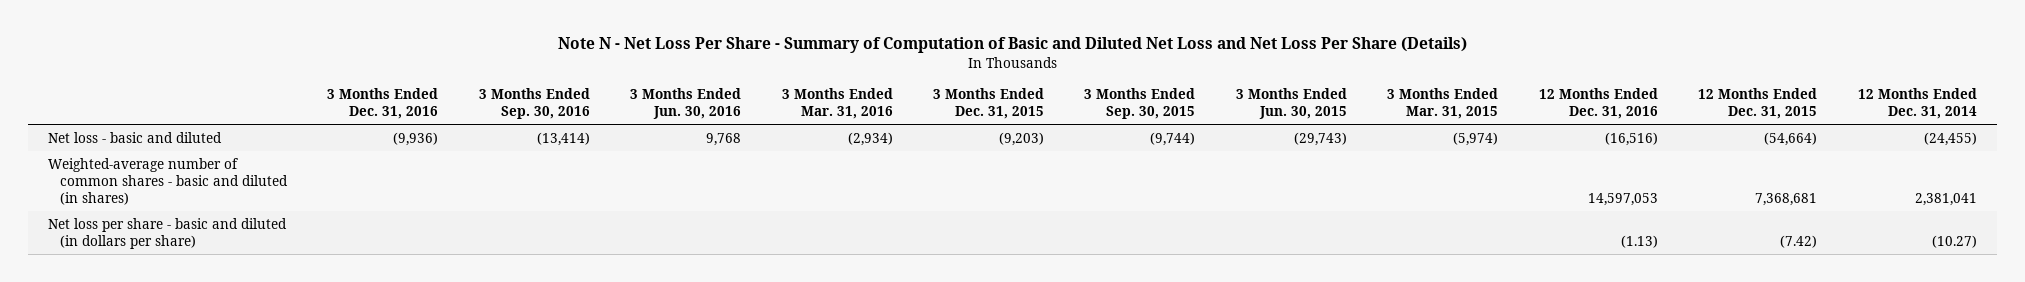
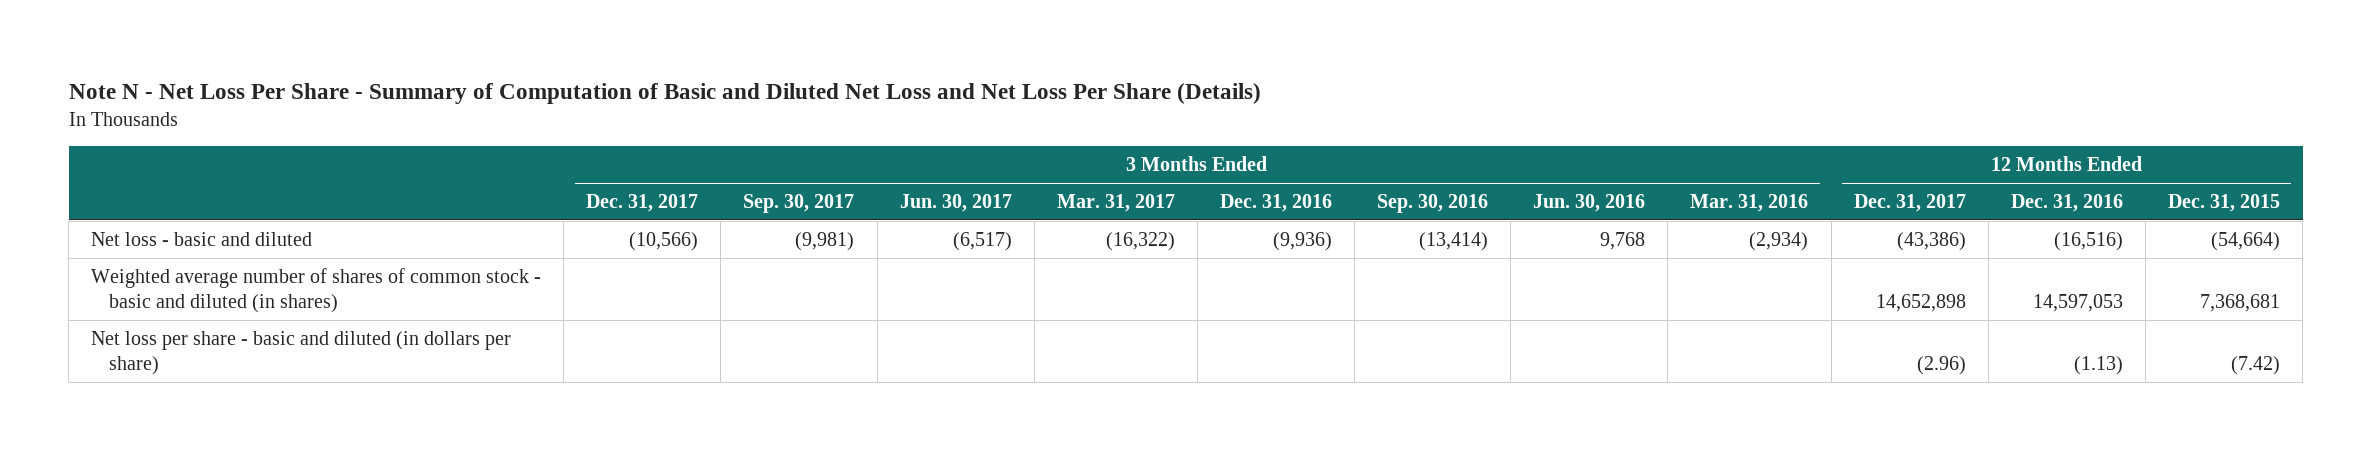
- | 3 Months Ended Dec. 31, 2016 | 3 Months Ended Sep. 30, 2016 | 3 Months Ended Jun. 30, 2016 | 3 Months Ended Mar. 31, 2016 | 3 Months Ended Dec. 31, 2015 | 3 Months Ended Sep. 30, 2015 | 3 Months Ended Jun. 30, 2015 | 3 Months Ended Mar. 31, 2015 | 12 Months Ended Dec. 31, 2016 | 12 Months Ended Dec. 31, 2015 | 12 Months Ended Dec. 31, 2014
+ | 3 Months Ended Dec. 31, 2017 | 3 Months Ended Sep. 30, 2017 | 3 Months Ended Jun. 30, 2017 | 3 Months Ended Mar. 31, 2017 | 3 Months Ended Dec. 31, 2016 | 3 Months Ended Sep. 30, 2016 | 3 Months Ended Jun. 30, 2016 | 3 Months Ended Mar. 31, 2016 | 12 Months Ended Dec. 31, 2017 | 12 Months Ended Dec. 31, 2016 | 12 Months Ended Dec. 31, 2015
- Weighted-average number of common shares - basic and diluted (in shares) | | | | | | | | | 14,597,053 | 7,368,681 | 2,381,041
+ Weighted average number of shares of common stock - basic and diluted (in shares) | | | | | | | | | 14,652,898 | 14,597,053 | 7,368,681

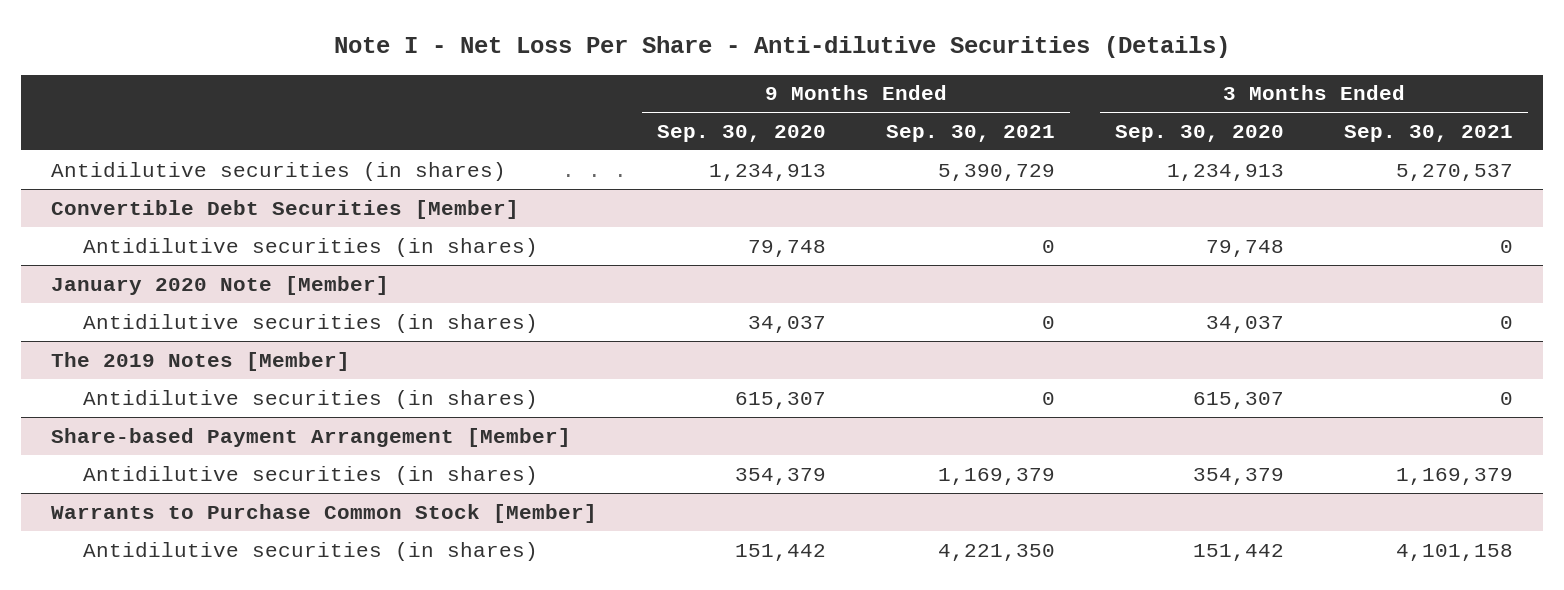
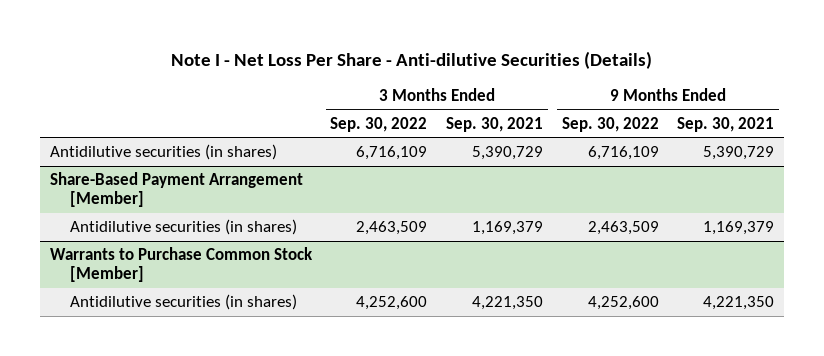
- | 9 Months Ended Sep. 30, 2020 | 9 Months Ended Sep. 30, 2021 | 3 Months Ended Sep. 30, 2020 | 3 Months Ended Sep. 30, 2021
+ | 3 Months Ended Sep. 30, 2022 | 3 Months Ended Sep. 30, 2021 | 9 Months Ended Sep. 30, 2022 | 9 Months Ended Sep. 30, 2021
- Antidilutive securities (in shares) | 1,234,913 | 5,390,729 | 1,234,913 | 5,270,537
- Convertible Debt Securities [Member]
- Antidilutive securities (in shares) | 79,748 | 0 | 79,748 | 0
- January 2020 Note [Member]
- Antidilutive securities (in shares) | 34,037 | 0 | 34,037 | 0
- The 2019 Notes [Member]
- Antidilutive securities (in shares) | 615,307 | 0 | 615,307 | 0
- Share-based Payment Arrangement [Member]
+ Antidilutive securities (in shares) | 6,716,109 | 5,390,729 | 6,716,109 | 5,390,729
+ Share-Based Payment Arrangement [Member]
@ Warrants to Purchase Common Stock [Member]
- Antidilutive securities (in shares) | 151,442 | 4,221,350 | 151,442 | 4,101,158
+ Antidilutive securities (in shares) | 4,252,600 | 4,221,350 | 4,252,600 | 4,221,350

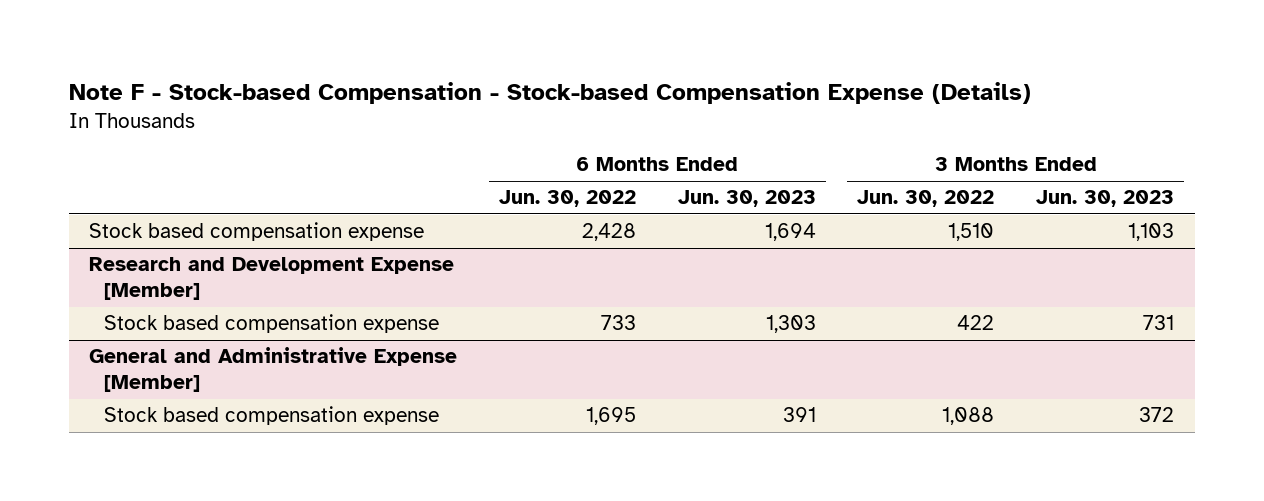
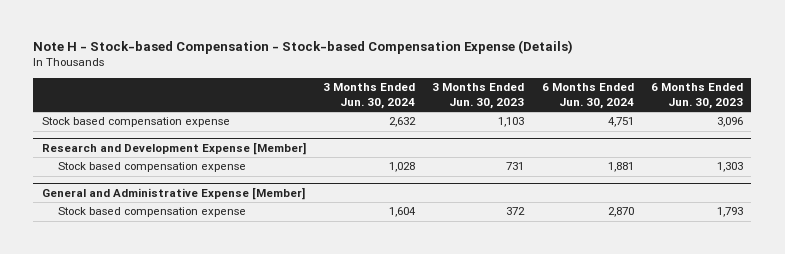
- Note F - Stock-based Compensation - Stock-based Compensation Expense (Details)
+ Note H - Stock-based Compensation - Stock-based Compensation Expense (Details)
- | 6 Months Ended Jun. 30, 2022 | 6 Months Ended Jun. 30, 2023 | 3 Months Ended Jun. 30, 2022 | 3 Months Ended Jun. 30, 2023
+ | 3 Months Ended Jun. 30, 2024 | 3 Months Ended Jun. 30, 2023 | 6 Months Ended Jun. 30, 2024 | 6 Months Ended Jun. 30, 2023
- Stock based compensation expense | 2,428 | 1,694 | 1,510 | 1,103
+ Stock based compensation expense | 2,632 | 1,103 | 4,751 | 3,096
@ General and Administrative Expense [Member]
- Stock based compensation expense | 1,695 | 391 | 1,088 | 372
+ Stock based compensation expense | 1,604 | 372 | 2,870 | 1,793

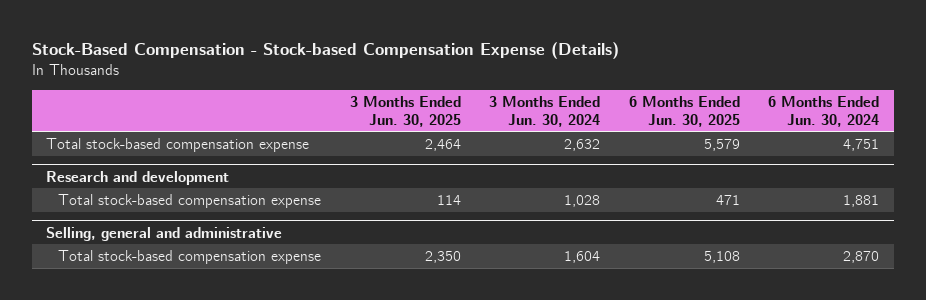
- Note H - Stock-based Compensation - Stock-based Compensation Expense (Details)
+ Stock-Based Compensation - Stock-based Compensation Expense (Details)
- | 3 Months Ended Jun. 30, 2024 | 3 Months Ended Jun. 30, 2023 | 6 Months Ended Jun. 30, 2024 | 6 Months Ended Jun. 30, 2023
+ | 3 Months Ended Jun. 30, 2025 | 3 Months Ended Jun. 30, 2024 | 6 Months Ended Jun. 30, 2025 | 6 Months Ended Jun. 30, 2024
- Stock based compensation expense | 2,632 | 1,103 | 4,751 | 3,096
- Research and Development Expense [Member]
- Stock based compensation expense | 1,028 | 731 | 1,881 | 1,303
- General and Administrative Expense [Member]
- Stock based compensation expense | 1,604 | 372 | 2,870 | 1,793
+ Total stock-based compensation expense | 2,464 | 2,632 | 5,579 | 4,751
+ Research and development
+ Total stock-based compensation expense | 114 | 1,028 | 471 | 1,881
+ Selling, general and administrative
+ Total stock-based compensation expense | 2,350 | 1,604 | 5,108 | 2,870

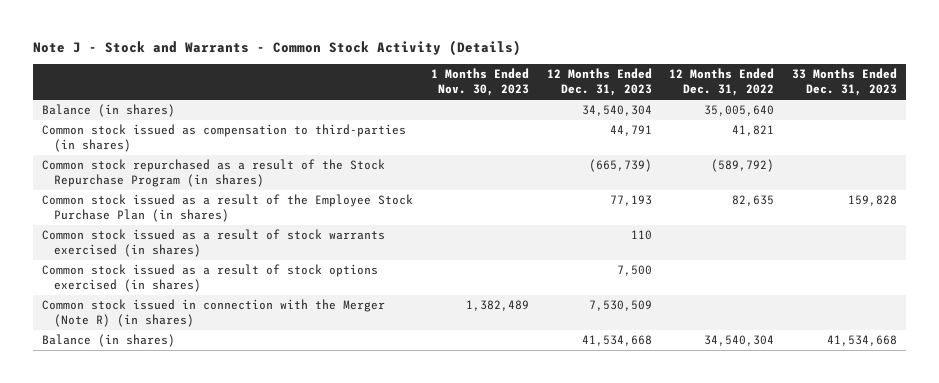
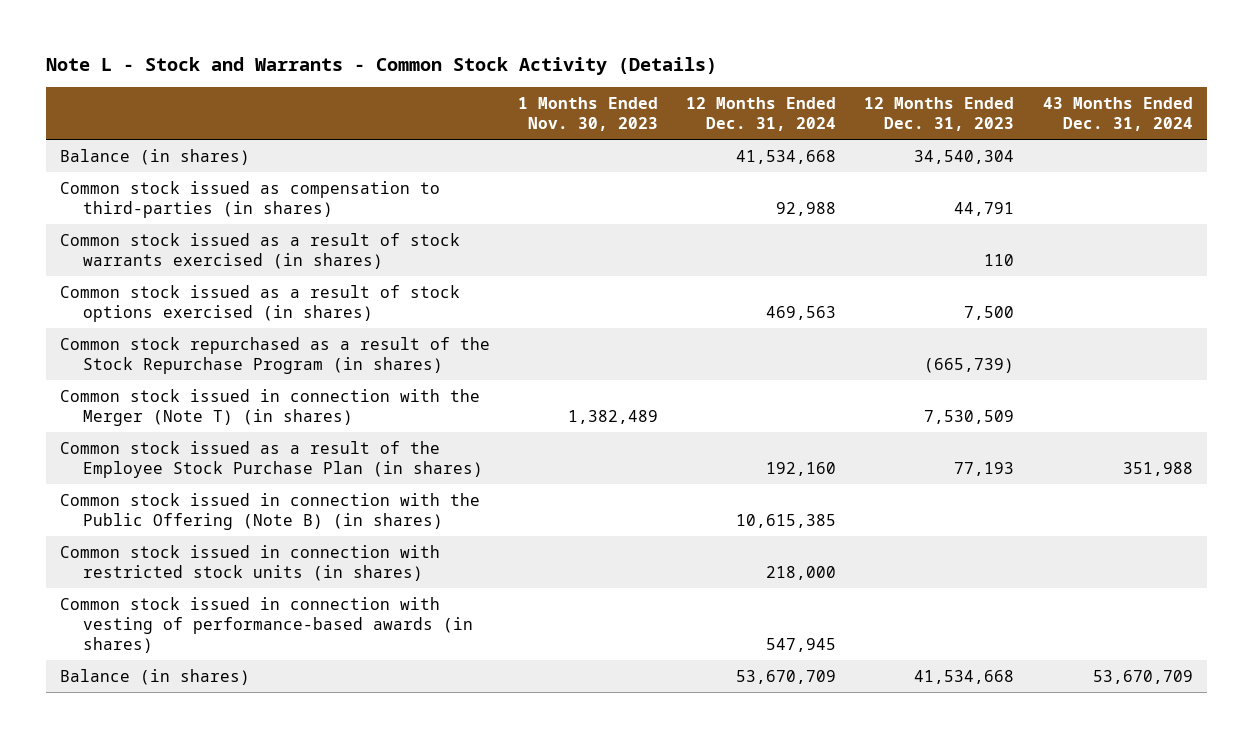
- Note J - Stock and Warrants - Common Stock Activity (Details)
+ Note L - Stock and Warrants - Common Stock Activity (Details)
- | 1 Months Ended Nov. 30, 2023 | 12 Months Ended Dec. 31, 2023 | 12 Months Ended Dec. 31, 2022 | 33 Months Ended Dec. 31, 2023
+ | 1 Months Ended Nov. 30, 2023 | 12 Months Ended Dec. 31, 2024 | 12 Months Ended Dec. 31, 2023 | 43 Months Ended Dec. 31, 2024
- Common stock issued in connection with the Merger (Note R) (in shares) | 1,382,489 | 7,530,509 | |
moved down: Common stock repurchased as a result of the Stock Repurchase Program (in shares) | | | (665,739) |
+ Common stock issued in connection with the Merger (Note T) (in shares) | 1,382,489 | | 7,530,509 |
moved down: Common stock issued as a result of the Employee Stock Purchase Plan (in shares) | | 192,160 | 77,193 | 351,988
+ Common stock issued in connection with the Public Offering (Note B) (in shares) | | 10,615,385 | |
+ Common stock issued in connection with restricted stock units (in shares) | | 218,000 | |
+ Common stock issued in connection with vesting of performance-based awards (in shares) | | 547,945 | |

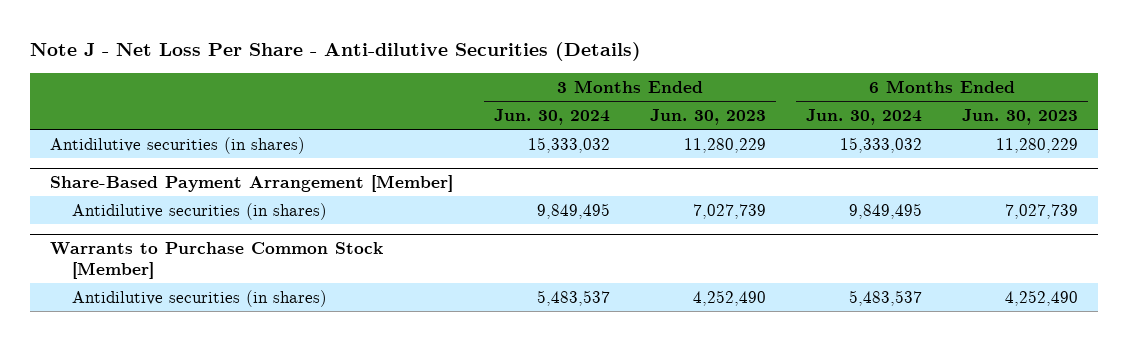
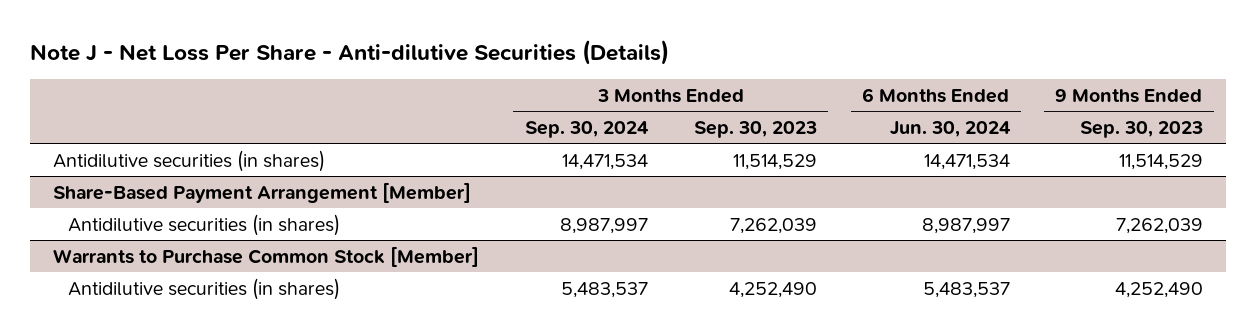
- | 3 Months Ended Jun. 30, 2024 | 3 Months Ended Jun. 30, 2023 | 6 Months Ended Jun. 30, 2024 | 6 Months Ended Jun. 30, 2023
+ | 3 Months Ended Sep. 30, 2024 | 3 Months Ended Sep. 30, 2023 | 6 Months Ended Jun. 30, 2024 | 9 Months Ended Sep. 30, 2023
- Antidilutive securities (in shares) | 15,333,032 | 11,280,229 | 15,333,032 | 11,280,229
+ Antidilutive securities (in shares) | 14,471,534 | 11,514,529 | 14,471,534 | 11,514,529
@ Share-Based Payment Arrangement [Member]
- Antidilutive securities (in shares) | 9,849,495 | 7,027,739 | 9,849,495 | 7,027,739
+ Antidilutive securities (in shares) | 8,987,997 | 7,262,039 | 8,987,997 | 7,262,039

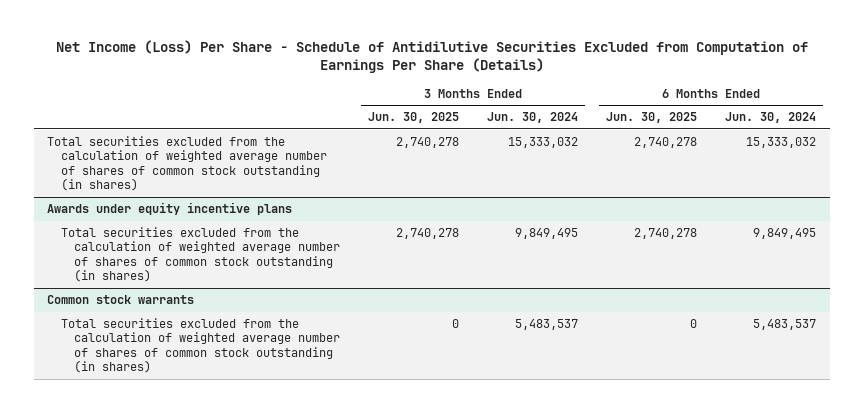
- Note J - Net Loss Per Share - Anti-dilutive Securities (Details)
+ Net Income (Loss) Per Share - Schedule of Antidilutive Securities Excluded from Computation of Earnings Per Share (Details)
- | 3 Months Ended Sep. 30, 2024 | 3 Months Ended Sep. 30, 2023 | 6 Months Ended Jun. 30, 2024 | 9 Months Ended Sep. 30, 2023
+ | 3 Months Ended Jun. 30, 2025 | 3 Months Ended Jun. 30, 2024 | 6 Months Ended Jun. 30, 2025 | 6 Months Ended Jun. 30, 2024
- Antidilutive securities (in shares) | 14,471,534 | 11,514,529 | 14,471,534 | 11,514,529
- Share-Based Payment Arrangement [Member]
- Antidilutive securities (in shares) | 8,987,997 | 7,262,039 | 8,987,997 | 7,262,039
- Warrants to Purchase Common Stock [Member]
- Antidilutive securities (in shares) | 5,483,537 | 4,252,490 | 5,483,537 | 4,252,490
+ Total securities excluded from the calculation of weighted average number of shares of common stock outstanding (in shares) | 2,740,278 | 15,333,032 | 2,740,278 | 15,333,032
+ Awards under equity incentive plans
+ Total securities excluded from the calculation of weighted average number of shares of common stock outstanding (in shares) | 2,740,278 | 9,849,495 | 2,740,278 | 9,849,495
+ Common stock warrants
+ Total securities excluded from the calculation of weighted average number of shares of common stock outstanding (in shares) | 0 | 5,483,537 | 0 | 5,483,537

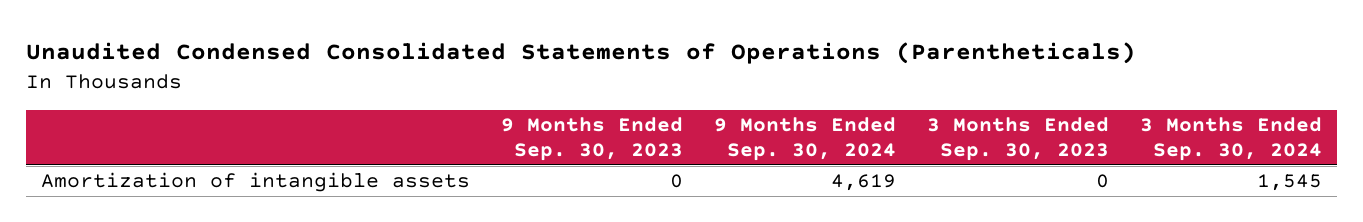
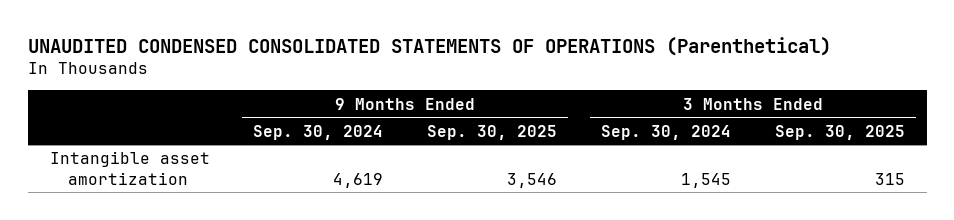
- Unaudited Condensed Consolidated Statements of Operations (Parentheticals)
+ UNAUDITED CONDENSED CONSOLIDATED STATEMENTS OF OPERATIONS (Parenthetical)
- | 9 Months Ended Sep. 30, 2023 | 9 Months Ended Sep. 30, 2024 | 3 Months Ended Sep. 30, 2023 | 3 Months Ended Sep. 30, 2024
+ | 9 Months Ended Sep. 30, 2024 | 9 Months Ended Sep. 30, 2025 | 3 Months Ended Sep. 30, 2024 | 3 Months Ended Sep. 30, 2025
- Amortization of intangible assets | 0 | 4,619 | 0 | 1,545
+ Intangible asset amortization | 4,619 | 3,546 | 1,545 | 315

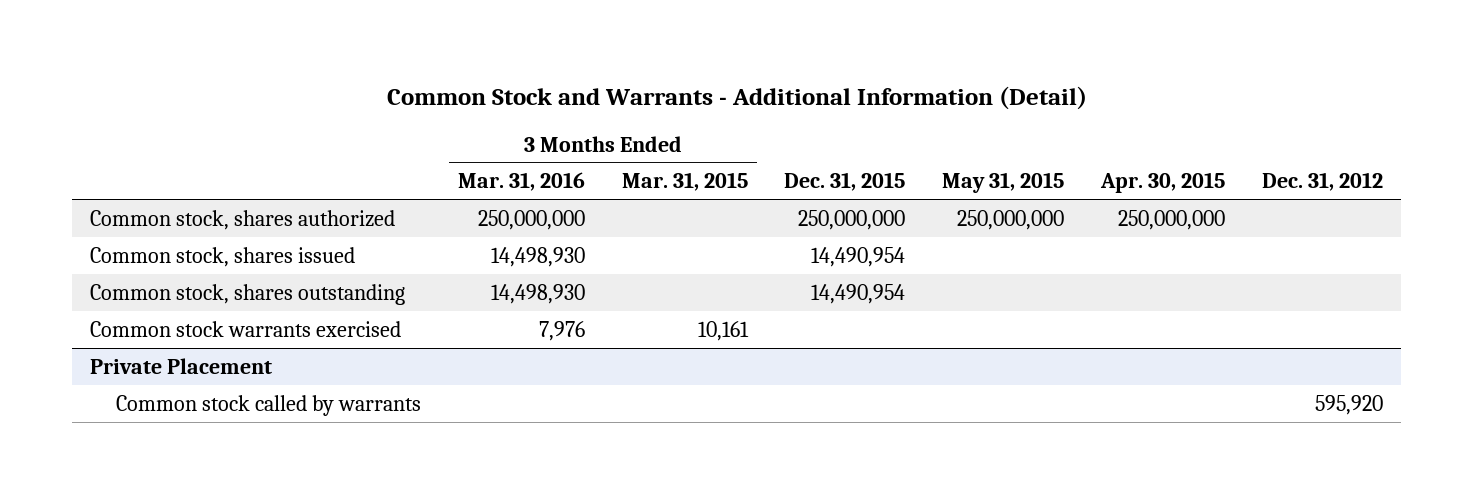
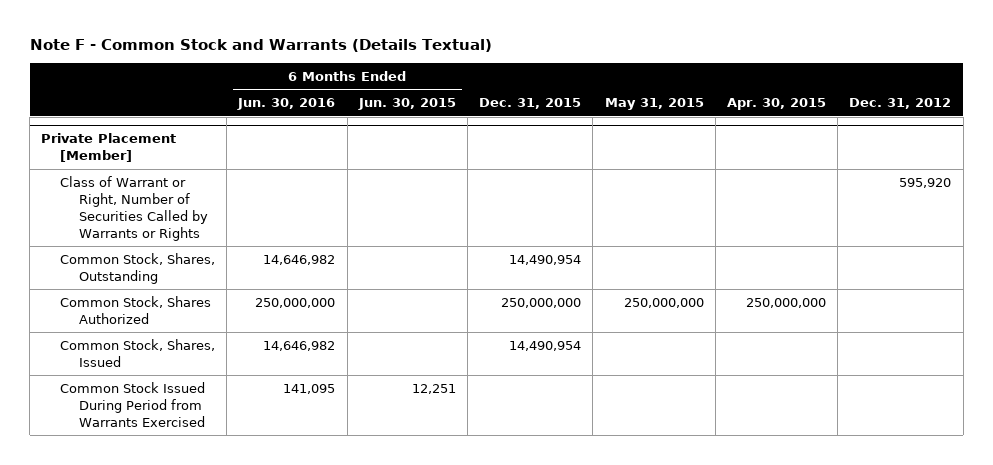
- Common Stock and Warrants - Additional Information (Detail)
+ Note F - Common Stock and Warrants (Details Textual)
- | 3 Months Ended Mar. 31, 2016 | 3 Months Ended Mar. 31, 2015 | Dec. 31, 2015 | May 31, 2015 | Apr. 30, 2015 | Dec. 31, 2012
+ | 6 Months Ended Jun. 30, 2016 | 6 Months Ended Jun. 30, 2015 | Dec. 31, 2015 | May 31, 2015 | Apr. 30, 2015 | Dec. 31, 2012
- Common stock, shares authorized | 250,000,000 | | 250,000,000 | 250,000,000 | 250,000,000 |
- Common stock, shares issued | 14,498,930 | | 14,490,954 | | |
- Common stock, shares outstanding | 14,498,930 | | 14,490,954 | | |
- Common stock warrants exercised | 7,976 | 10,161 | | | |
- Private Placement
- Common stock called by warrants | | | | | | 595,920
+ Private Placement [Member]
+ Class of Warrant or Right, Number of Securities Called by Warrants or Rights | | | | | | 595,920
+ Common Stock, Shares, Outstanding | 14,646,982 | | 14,490,954 | | |
+ Common Stock, Shares Authorized | 250,000,000 | | 250,000,000 | 250,000,000 | 250,000,000 |
+ Common Stock, Shares, Issued | 14,646,982 | | 14,490,954 | | |
+ Common Stock Issued During Period from Warrants Exercised | 141,095 | 12,251 | | | |

